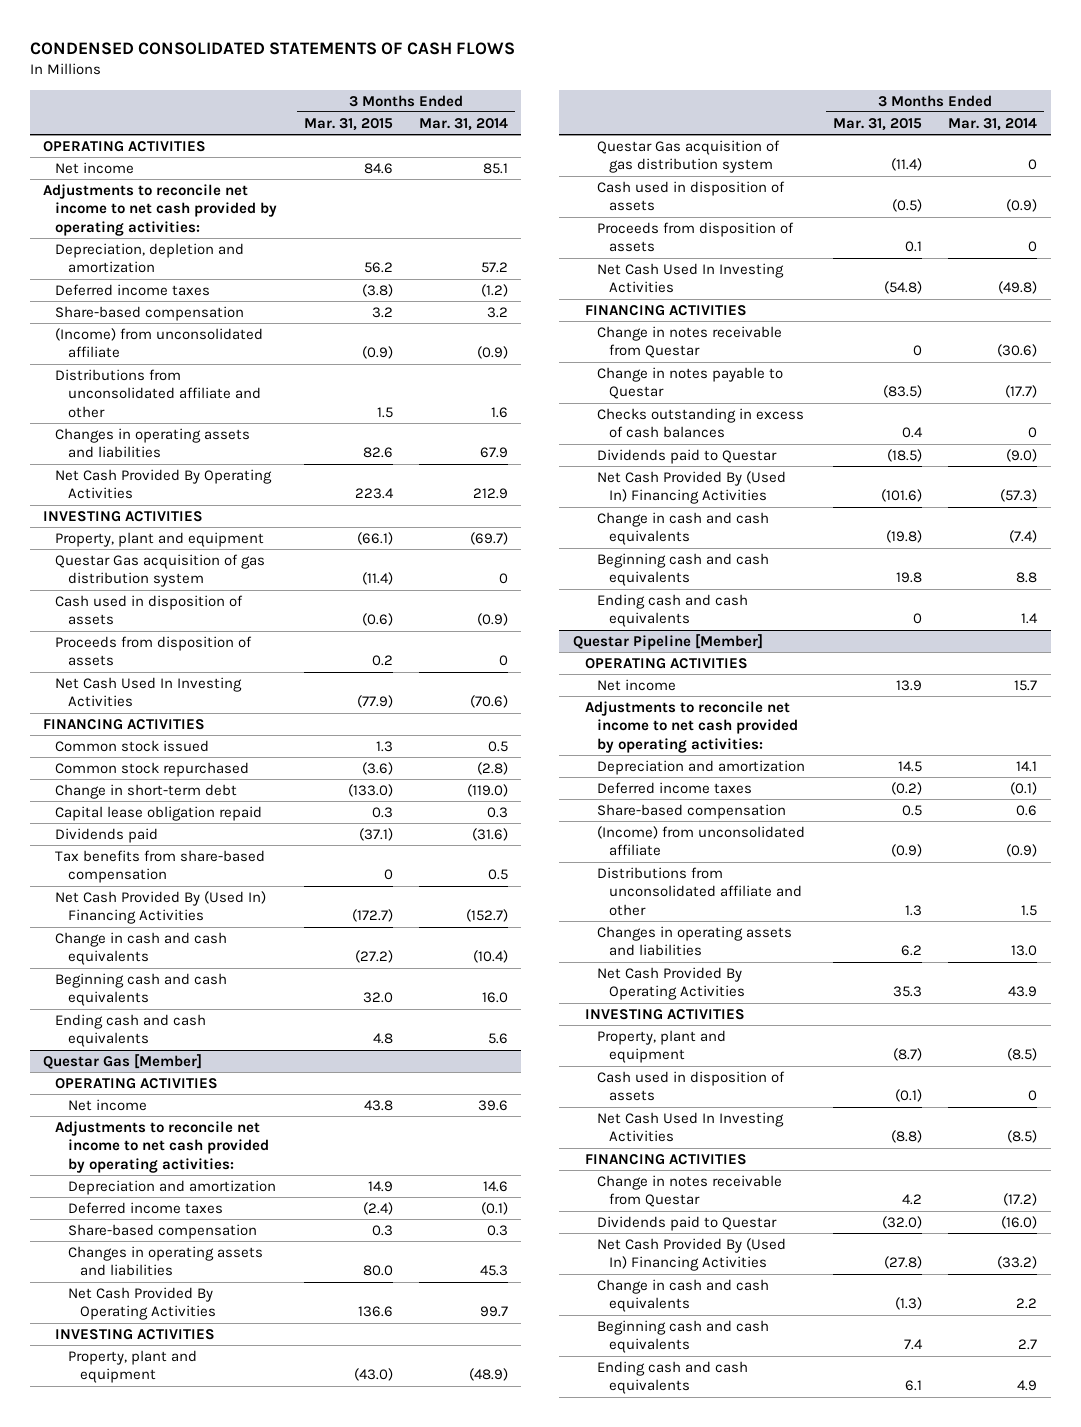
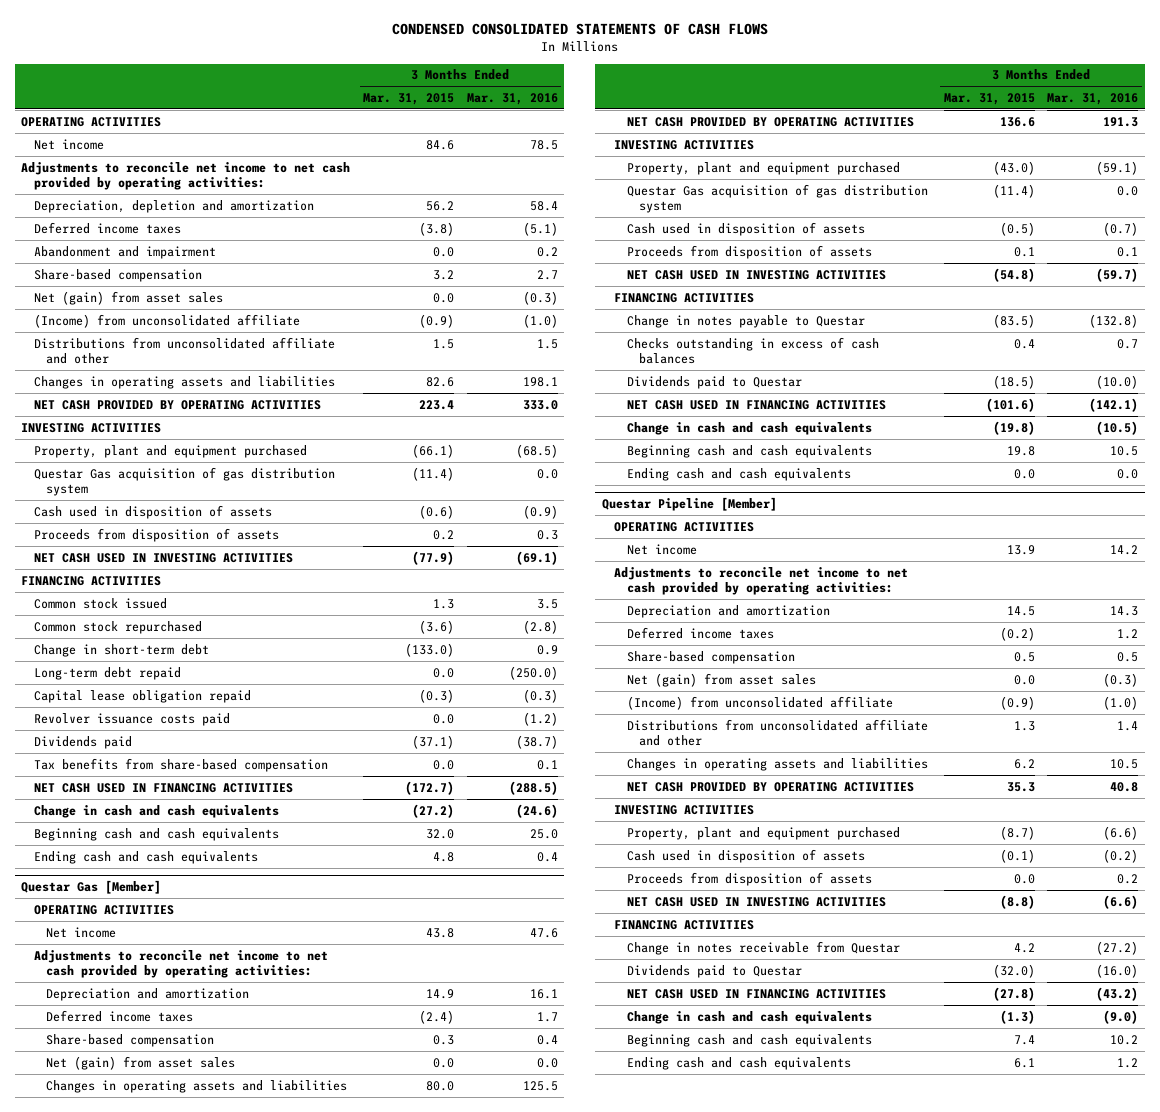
- | 3 Months Ended Mar. 31, 2015 | 3 Months Ended Mar. 31, 2014
+ | 3 Months Ended Mar. 31, 2015 | 3 Months Ended Mar. 31, 2016
+ Abandonment and impairment | 0.0 | 0.2
+ Net (gain) from asset sales | 0.0 | (0.3)
- Net Cash Provided By Operating Activities | 223.4 | 212.9
+ NET CASH PROVIDED BY OPERATING ACTIVITIES | 223.4 | 333.0
- Property, plant and equipment | (66.1) | (69.7)
+ Property, plant and equipment purchased | (66.1) | (68.5)
- Net Cash Used In Investing Activities | (77.9) | (70.6)
+ NET CASH USED IN INVESTING ACTIVITIES | (77.9) | (69.1)
- Capital lease obligation repaid | 0.3 | 0.3
+ Long-term debt repaid | 0.0 | (250.0)
+ Capital lease obligation repaid | (0.3) | (0.3)
+ Revolver issuance costs paid | 0.0 | (1.2)
- Tax benefits from share-based compensation | 0 | 0.5
- Net Cash Provided By (Used In) Financing Activities | (172.7) | (152.7)
+ Tax benefits from share-based compensation | 0.0 | 0.1
+ NET CASH USED IN FINANCING ACTIVITIES | (172.7) | (288.5)
@ Questar Gas [Member]
+ Net (gain) from asset sales | 0.0 | 0.0
- Net Cash Provided By Operating Activities | 136.6 | 99.7
+ NET CASH PROVIDED BY OPERATING ACTIVITIES | 136.6 | 191.3
- Property, plant and equipment | (43.0) | (48.9)
+ Property, plant and equipment purchased | (43.0) | (59.1)
- Net Cash Used In Investing Activities | (54.8) | (49.8)
+ NET CASH USED IN INVESTING ACTIVITIES | (54.8) | (59.7)
- Change in notes receivable from Questar | 0 | (30.6)
- Net Cash Provided By (Used In) Financing Activities | (101.6) | (57.3)
+ NET CASH USED IN FINANCING ACTIVITIES | (101.6) | (142.1)
- Ending cash and cash equivalents | 0 | 1.4
+ Ending cash and cash equivalents | 0.0 | 0.0
@ Questar Pipeline [Member]
+ Net (gain) from asset sales | 0.0 | (0.3)
- Net Cash Provided By Operating Activities | 35.3 | 43.9
+ NET CASH PROVIDED BY OPERATING ACTIVITIES | 35.3 | 40.8
- Property, plant and equipment | (8.7) | (8.5)
+ Property, plant and equipment purchased | (8.7) | (6.6)
- Net Cash Used In Investing Activities | (8.8) | (8.5)
+ Proceeds from disposition of assets | 0.0 | 0.2
+ NET CASH USED IN INVESTING ACTIVITIES | (8.8) | (6.6)
- Net Cash Provided By (Used In) Financing Activities | (27.8) | (33.2)
+ NET CASH USED IN FINANCING ACTIVITIES | (27.8) | (43.2)

